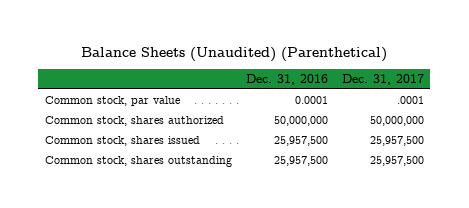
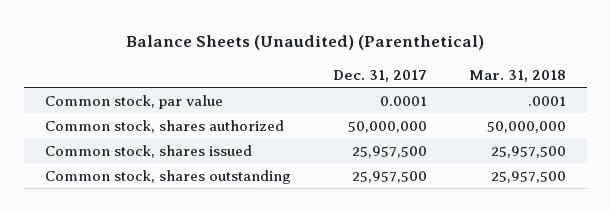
- | Dec. 31, 2016 | Dec. 31, 2017
+ | Dec. 31, 2017 | Mar. 31, 2018
- Common stock, par value | 0.0001 | .0001
+ Common stock, par value | 0.0001 | .0001

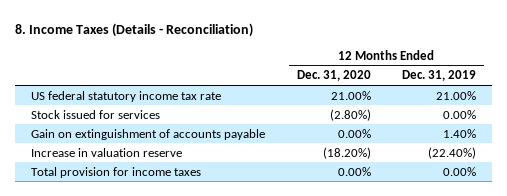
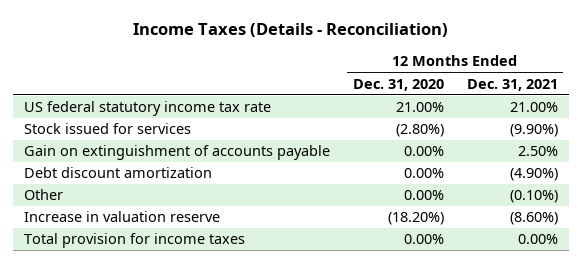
- 8. Income Taxes (Details - Reconciliation)
+ Income Taxes (Details - Reconciliation)
- | 12 Months Ended Dec. 31, 2020 | 12 Months Ended Dec. 31, 2019
+ | 12 Months Ended Dec. 31, 2020 | 12 Months Ended Dec. 31, 2021
+ Debt discount amortization | 0.00% | (4.90%)
+ Other | 0.00% | (0.10%)

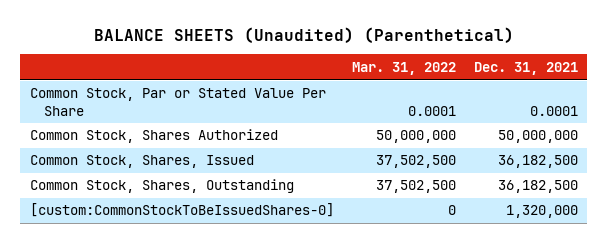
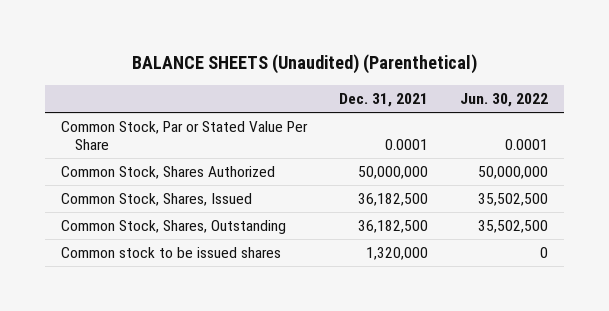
- | Mar. 31, 2022 | Dec. 31, 2021
+ | Dec. 31, 2021 | Jun. 30, 2022
- [custom:CommonStockToBeIssuedShares-0] | 0 | 1,320,000
+ Common stock to be issued shares | 1,320,000 | 0

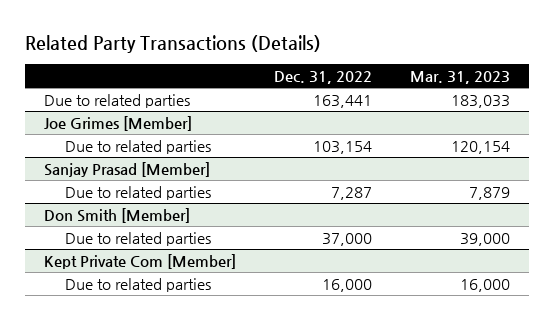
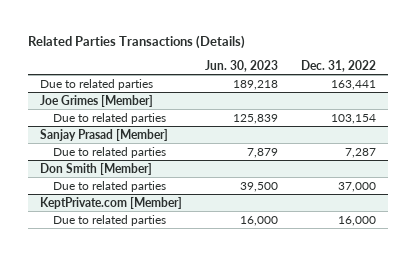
- Related Party Transactions (Details)
+ Related Parties Transactions (Details)
- | Dec. 31, 2022 | Mar. 31, 2023
+ | Jun. 30, 2023 | Dec. 31, 2022
- Kept Private Com [Member]
+ KeptPrivate.com [Member]

